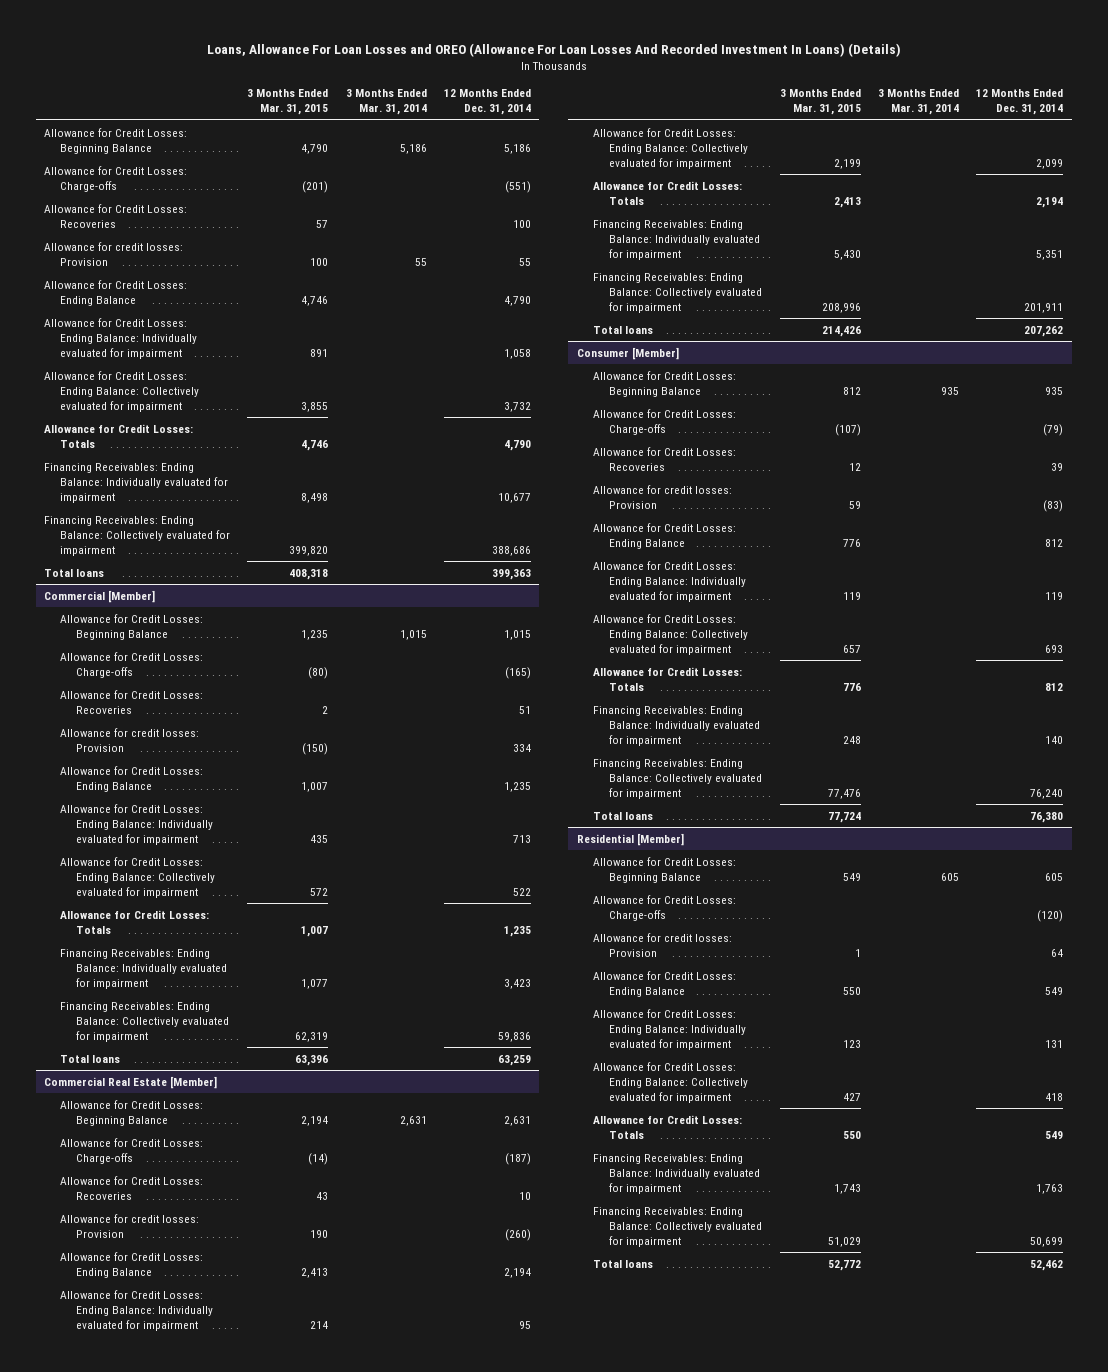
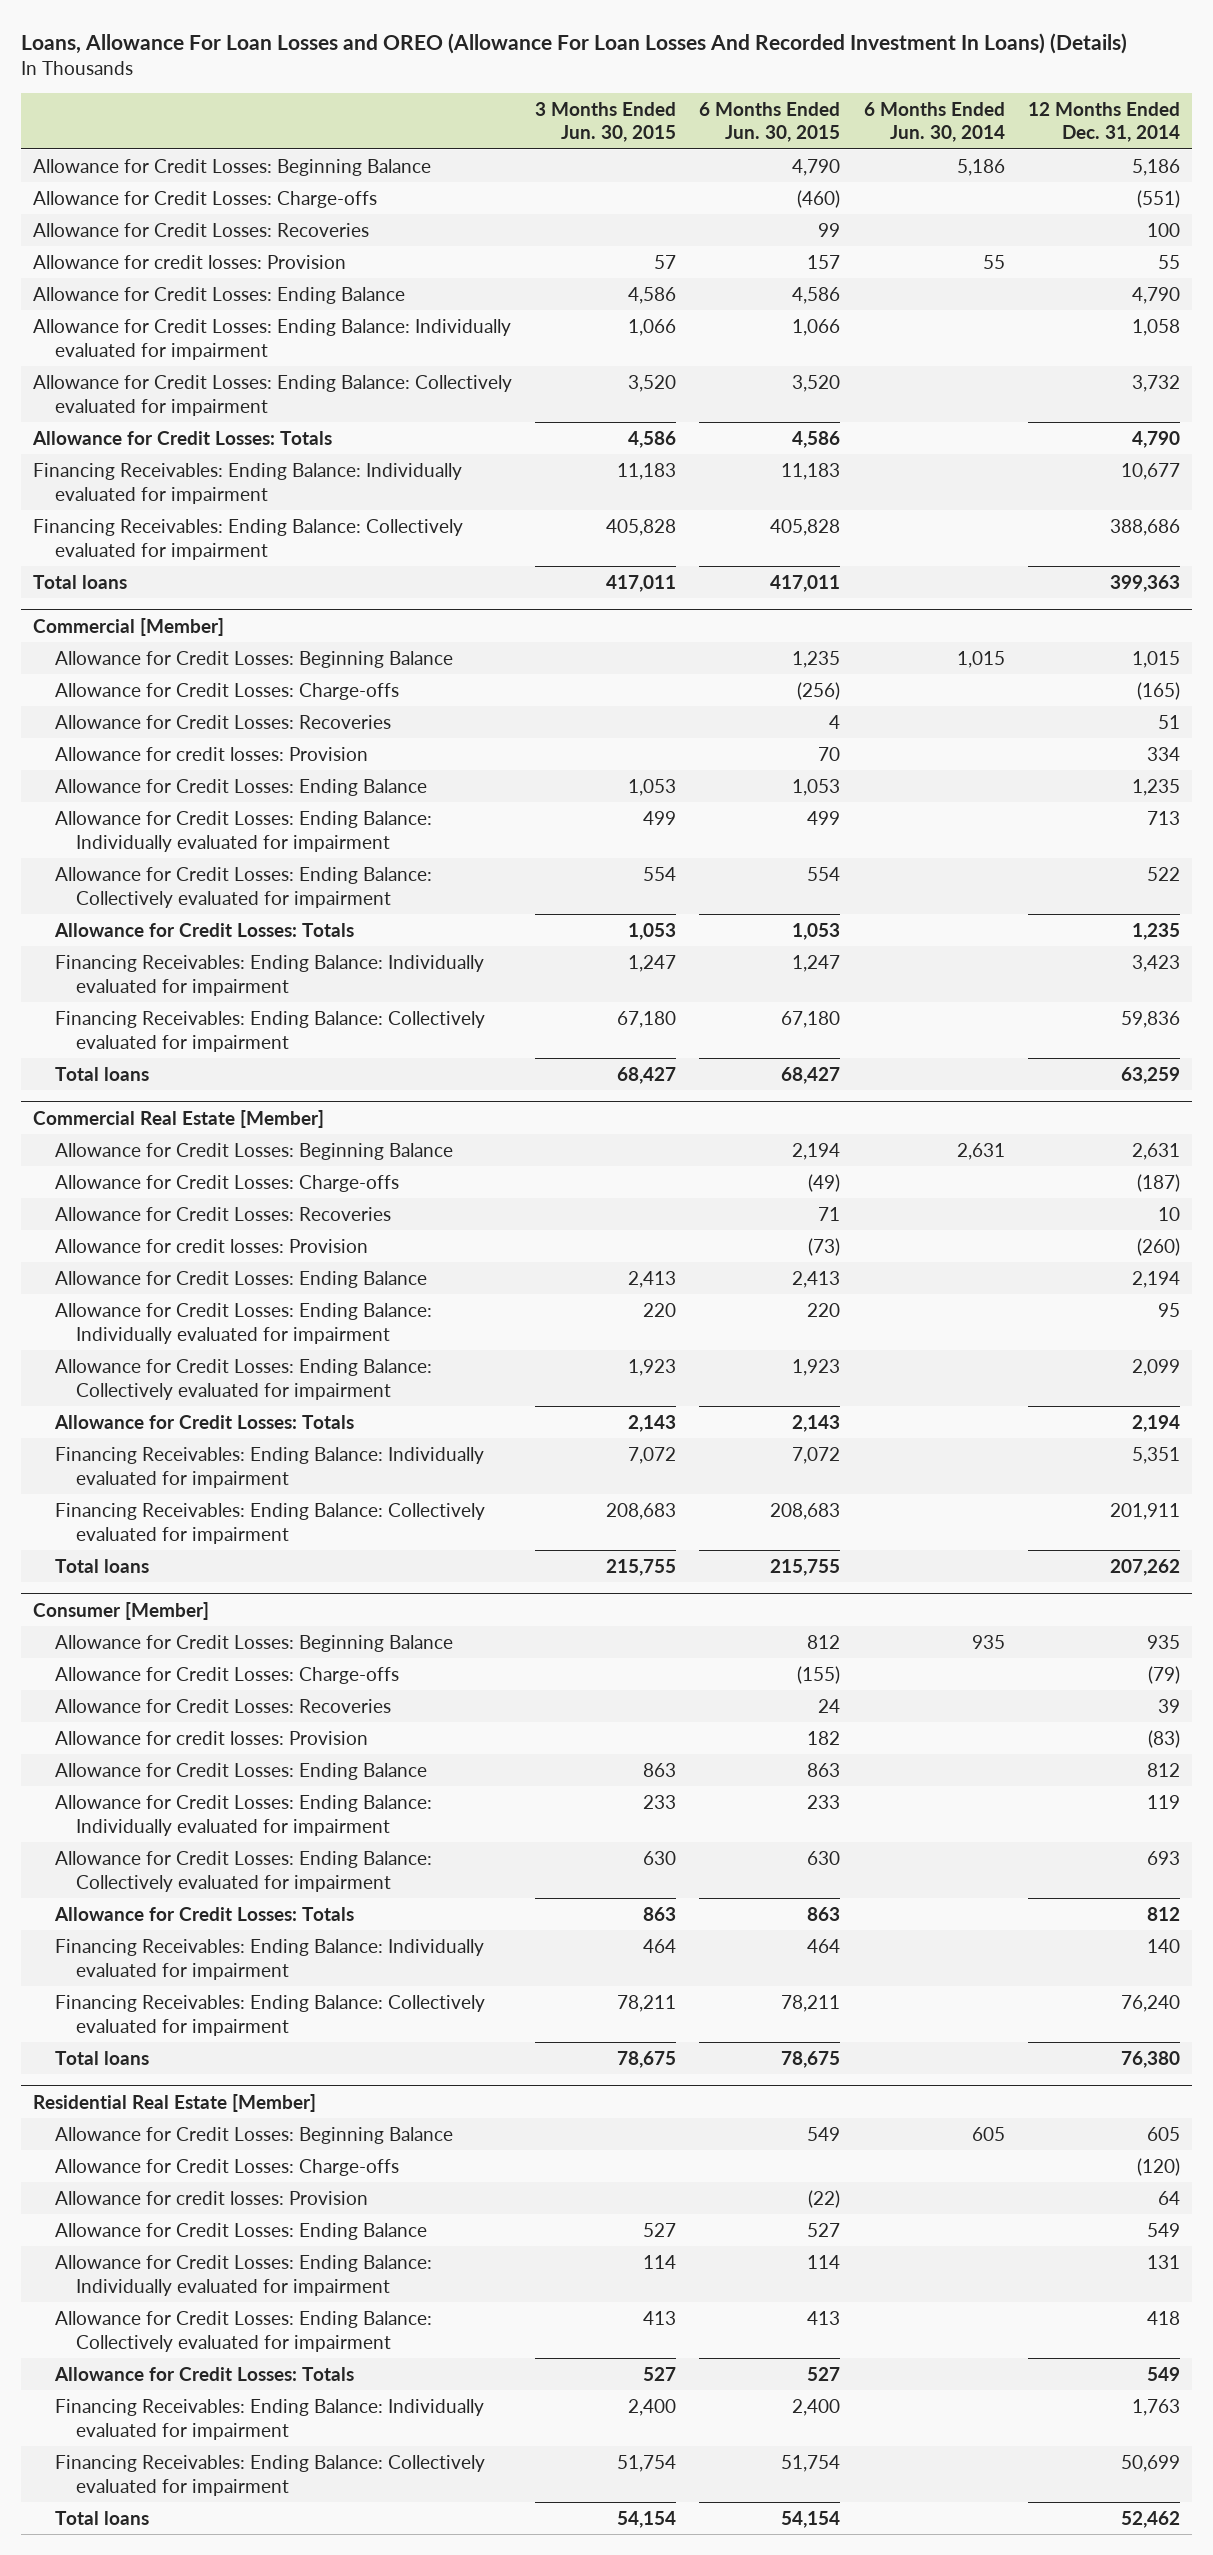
- | 3 Months Ended Mar. 31, 2015 | 3 Months Ended Mar. 31, 2014 | 12 Months Ended Dec. 31, 2014
+ | 3 Months Ended Jun. 30, 2015 | 6 Months Ended Jun. 30, 2015 | 6 Months Ended Jun. 30, 2014 | 12 Months Ended Dec. 31, 2014
- Residential [Member]
+ Residential Real Estate [Member]

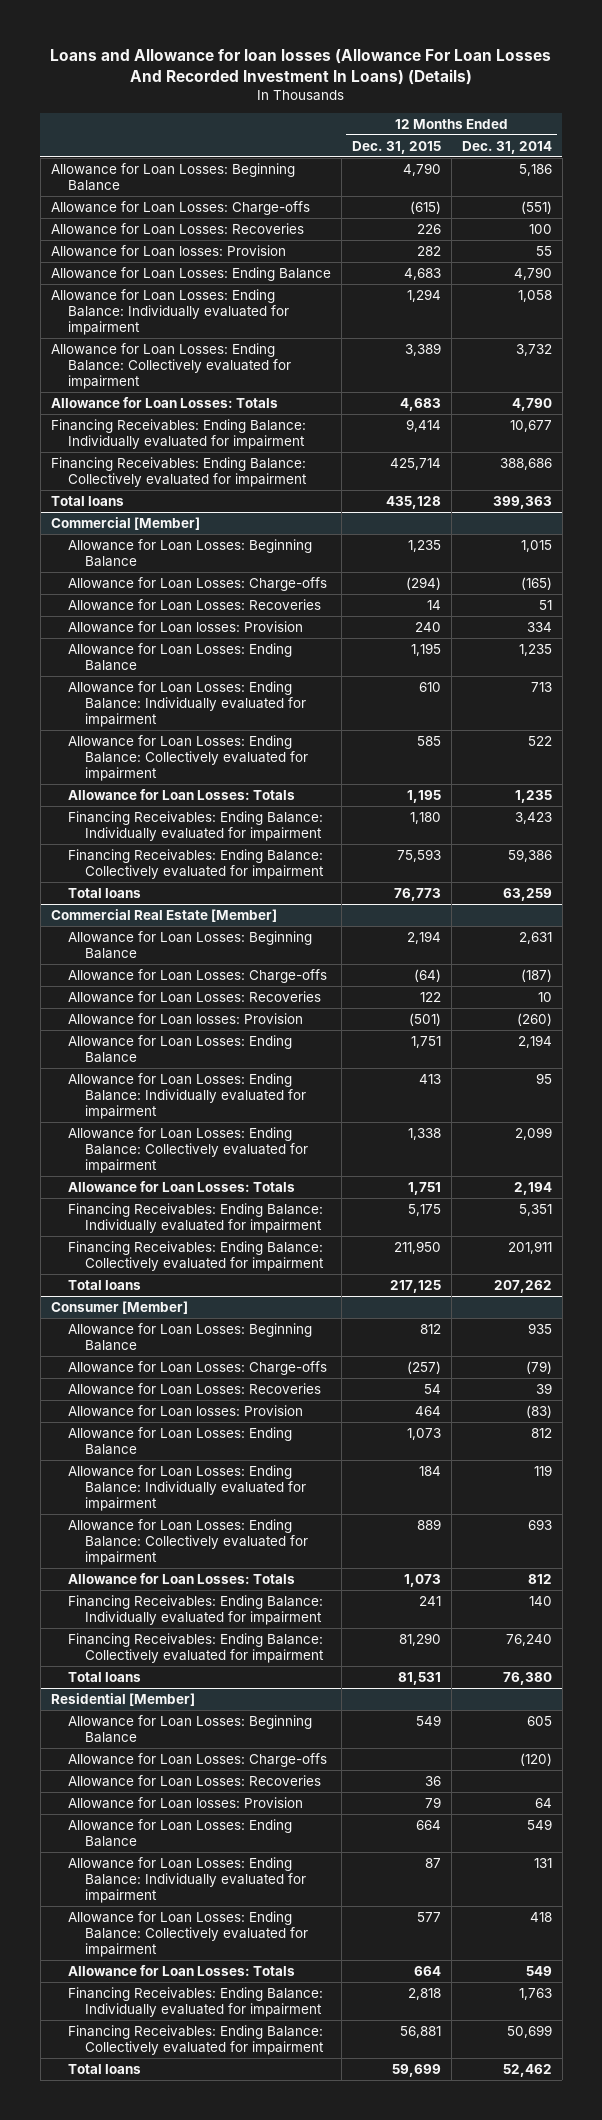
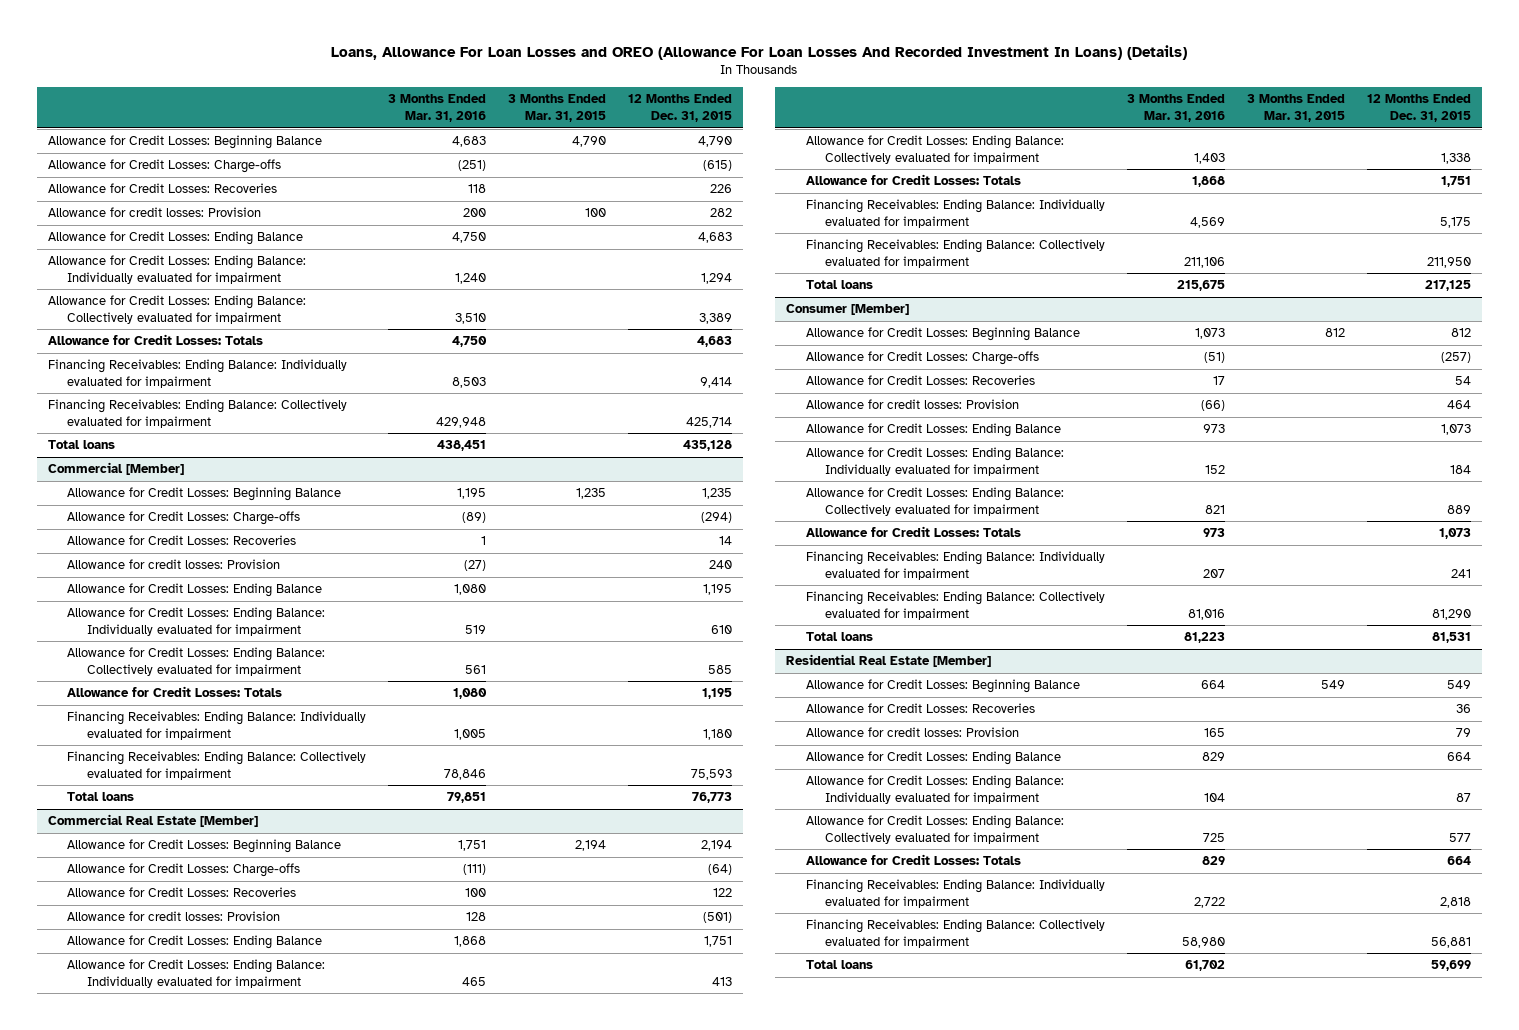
- Loans and Allowance for loan losses (Allowance For Loan Losses And Recorded Investment In Loans) (Details)
+ Loans, Allowance For Loan Losses and OREO (Allowance For Loan Losses And Recorded Investment In Loans) (Details)
- | 12 Months Ended Dec. 31, 2015 | 12 Months Ended Dec. 31, 2014
+ | 3 Months Ended Mar. 31, 2016 | 3 Months Ended Mar. 31, 2015 | 12 Months Ended Dec. 31, 2015
- Allowance for Loan Losses: Beginning Balance | 4,790 | 5,186
- Allowance for Loan Losses: Charge-offs | (615) | (551)
- Allowance for Loan Losses: Recoveries | 226 | 100
- Allowance for Loan losses: Provision | 282 | 55
- Allowance for Loan Losses: Ending Balance | 4,683 | 4,790
- Allowance for Loan Losses: Ending Balance: Individually evaluated for impairment | 1,294 | 1,058
- Allowance for Loan Losses: Ending Balance: Collectively evaluated for impairment | 3,389 | 3,732
- Allowance for Loan Losses: Totals | 4,683 | 4,790
+ Allowance for Credit Losses: Beginning Balance | 4,683 | 4,790 | 4,790
+ Allowance for Credit Losses: Charge-offs | (251) | | (615)
+ Allowance for Credit Losses: Recoveries | 118 | | 226
+ Allowance for credit losses: Provision | 200 | 100 | 282
+ Allowance for Credit Losses: Ending Balance | 4,750 | | 4,683
+ Allowance for Credit Losses: Ending Balance: Individually evaluated for impairment | 1,240 | | 1,294
+ Allowance for Credit Losses: Ending Balance: Collectively evaluated for impairment | 3,510 | | 3,389
+ Allowance for Credit Losses: Totals | 4,750 | | 4,683
@ Commercial [Member]
- Allowance for Loan Losses: Beginning Balance | 1,235 | 1,015
- Allowance for Loan Losses: Charge-offs | (294) | (165)
- Allowance for Loan Losses: Recoveries | 14 | 51
- Allowance for Loan losses: Provision | 240 | 334
- Allowance for Loan Losses: Ending Balance | 1,195 | 1,235
- Allowance for Loan Losses: Ending Balance: Individually evaluated for impairment | 610 | 713
- Allowance for Loan Losses: Ending Balance: Collectively evaluated for impairment | 585 | 522
- Allowance for Loan Losses: Totals | 1,195 | 1,235
+ Allowance for Credit Losses: Beginning Balance | 1,195 | 1,235 | 1,235
+ Allowance for Credit Losses: Charge-offs | (89) | | (294)
+ Allowance for Credit Losses: Recoveries | 1 | | 14
+ Allowance for credit losses: Provision | (27) | | 240
+ Allowance for Credit Losses: Ending Balance | 1,080 | | 1,195
+ Allowance for Credit Losses: Ending Balance: Individually evaluated for impairment | 519 | | 610
+ Allowance for Credit Losses: Ending Balance: Collectively evaluated for impairment | 561 | | 585
+ Allowance for Credit Losses: Totals | 1,080 | | 1,195
@ Commercial Real Estate [Member]
- Allowance for Loan Losses: Beginning Balance | 2,194 | 2,631
- Allowance for Loan Losses: Charge-offs | (64) | (187)
- Allowance for Loan Losses: Recoveries | 122 | 10
- Allowance for Loan losses: Provision | (501) | (260)
- Allowance for Loan Losses: Ending Balance | 1,751 | 2,194
- Allowance for Loan Losses: Ending Balance: Individually evaluated for impairment | 413 | 95
- Allowance for Loan Losses: Ending Balance: Collectively evaluated for impairment | 1,338 | 2,099
- Allowance for Loan Losses: Totals | 1,751 | 2,194
+ Allowance for Credit Losses: Beginning Balance | 1,751 | 2,194 | 2,194
+ Allowance for Credit Losses: Charge-offs | (111) | | (64)
+ Allowance for Credit Losses: Recoveries | 100 | | 122
+ Allowance for credit losses: Provision | 128 | | (501)
+ Allowance for Credit Losses: Ending Balance | 1,868 | | 1,751
+ Allowance for Credit Losses: Ending Balance: Individually evaluated for impairment | 465 | | 413
+ Allowance for Credit Losses: Ending Balance: Collectively evaluated for impairment | 1,403 | | 1,338
+ Allowance for Credit Losses: Totals | 1,868 | | 1,751
@ Consumer [Member]
- Allowance for Loan Losses: Beginning Balance | 812 | 935
- Allowance for Loan Losses: Charge-offs | (257) | (79)
- Allowance for Loan Losses: Recoveries | 54 | 39
- Allowance for Loan losses: Provision | 464 | (83)
- Allowance for Loan Losses: Ending Balance | 1,073 | 812
- Allowance for Loan Losses: Ending Balance: Individually evaluated for impairment | 184 | 119
- Allowance for Loan Losses: Ending Balance: Collectively evaluated for impairment | 889 | 693
- Allowance for Loan Losses: Totals | 1,073 | 812
+ Allowance for Credit Losses: Beginning Balance | 1,073 | 812 | 812
+ Allowance for Credit Losses: Charge-offs | (51) | | (257)
+ Allowance for Credit Losses: Recoveries | 17 | | 54
+ Allowance for credit losses: Provision | (66) | | 464
+ Allowance for Credit Losses: Ending Balance | 973 | | 1,073
+ Allowance for Credit Losses: Ending Balance: Individually evaluated for impairment | 152 | | 184
+ Allowance for Credit Losses: Ending Balance: Collectively evaluated for impairment | 821 | | 889
+ Allowance for Credit Losses: Totals | 973 | | 1,073
- Residential [Member]
- Allowance for Loan Losses: Beginning Balance | 549 | 605
- Allowance for Loan Losses: Charge-offs | | (120)
- Allowance for Loan Losses: Recoveries | 36 |
- Allowance for Loan losses: Provision | 79 | 64
- Allowance for Loan Losses: Ending Balance | 664 | 549
- Allowance for Loan Losses: Ending Balance: Individually evaluated for impairment | 87 | 131
- Allowance for Loan Losses: Ending Balance: Collectively evaluated for impairment | 577 | 418
- Allowance for Loan Losses: Totals | 664 | 549
+ Residential Real Estate [Member]
+ Allowance for Credit Losses: Beginning Balance | 664 | 549 | 549
+ Allowance for Credit Losses: Recoveries | | | 36
+ Allowance for credit losses: Provision | 165 | | 79
+ Allowance for Credit Losses: Ending Balance | 829 | | 664
+ Allowance for Credit Losses: Ending Balance: Individually evaluated for impairment | 104 | | 87
+ Allowance for Credit Losses: Ending Balance: Collectively evaluated for impairment | 725 | | 577
+ Allowance for Credit Losses: Totals | 829 | | 664

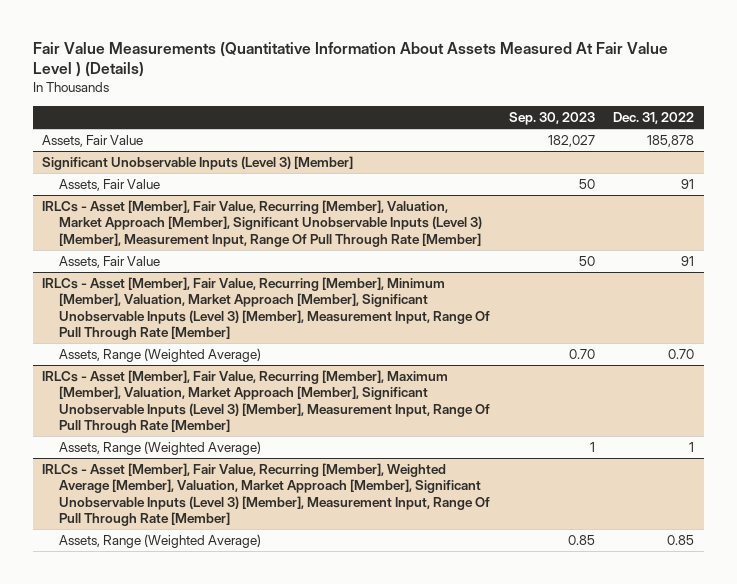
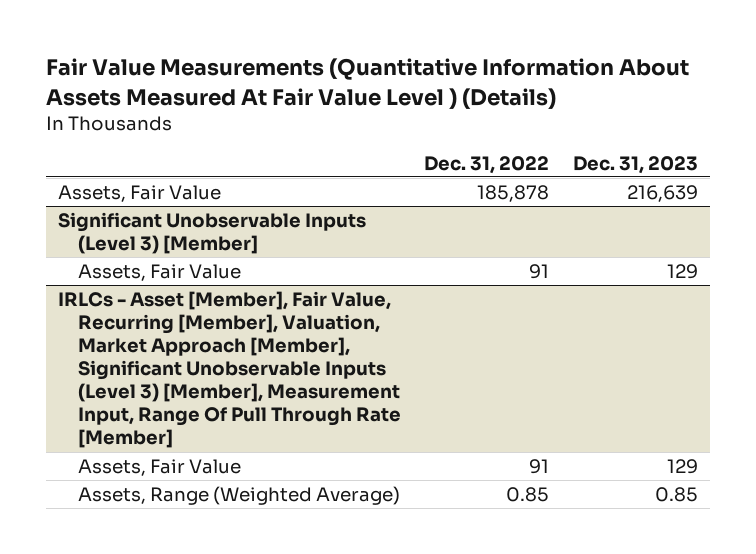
- | Sep. 30, 2023 | Dec. 31, 2022
+ | Dec. 31, 2022 | Dec. 31, 2023
- IRLCs - Asset [Member], Fair Value, Recurring [Member], Minimum [Member], Valuation, Market Approach [Member], Significant Unobservable Inputs (Level 3) [Member], Measurement Input, Range Of Pull Through Rate [Member]
- Assets, Range (Weighted Average) | 0.70 | 0.70
- IRLCs - Asset [Member], Fair Value, Recurring [Member], Maximum [Member], Valuation, Market Approach [Member], Significant Unobservable Inputs (Level 3) [Member], Measurement Input, Range Of Pull Through Rate [Member]
- Assets, Range (Weighted Average) | 1 | 1
- IRLCs - Asset [Member], Fair Value, Recurring [Member], Weighted Average [Member], Valuation, Market Approach [Member], Significant Unobservable Inputs (Level 3) [Member], Measurement Input, Range Of Pull Through Rate [Member]

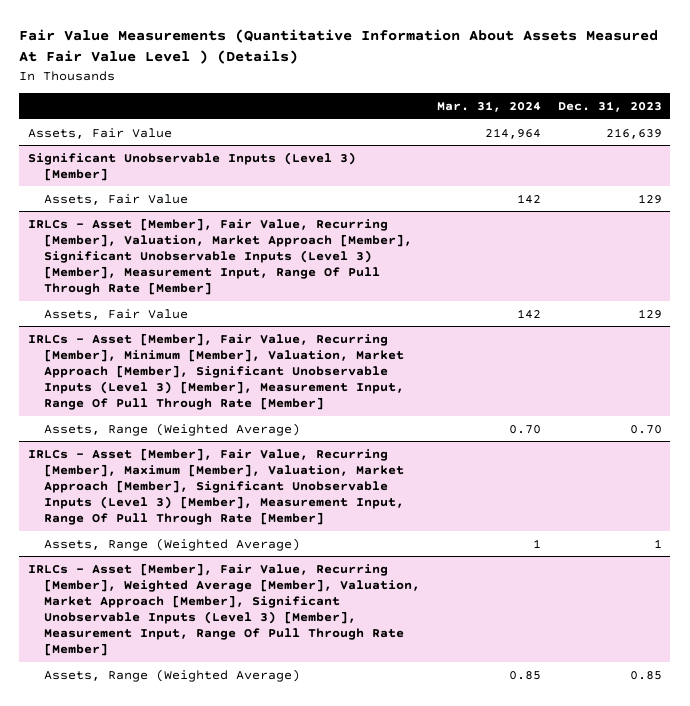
- | Dec. 31, 2022 | Dec. 31, 2023
+ | Mar. 31, 2024 | Dec. 31, 2023
+ IRLCs - Asset [Member], Fair Value, Recurring [Member], Minimum [Member], Valuation, Market Approach [Member], Significant Unobservable Inputs (Level 3) [Member], Measurement Input, Range Of Pull Through Rate [Member]
+ Assets, Range (Weighted Average) | 0.70 | 0.70
+ IRLCs - Asset [Member], Fair Value, Recurring [Member], Maximum [Member], Valuation, Market Approach [Member], Significant Unobservable Inputs (Level 3) [Member], Measurement Input, Range Of Pull Through Rate [Member]
+ Assets, Range (Weighted Average) | 1 | 1
+ IRLCs - Asset [Member], Fair Value, Recurring [Member], Weighted Average [Member], Valuation, Market Approach [Member], Significant Unobservable Inputs (Level 3) [Member], Measurement Input, Range Of Pull Through Rate [Member]

